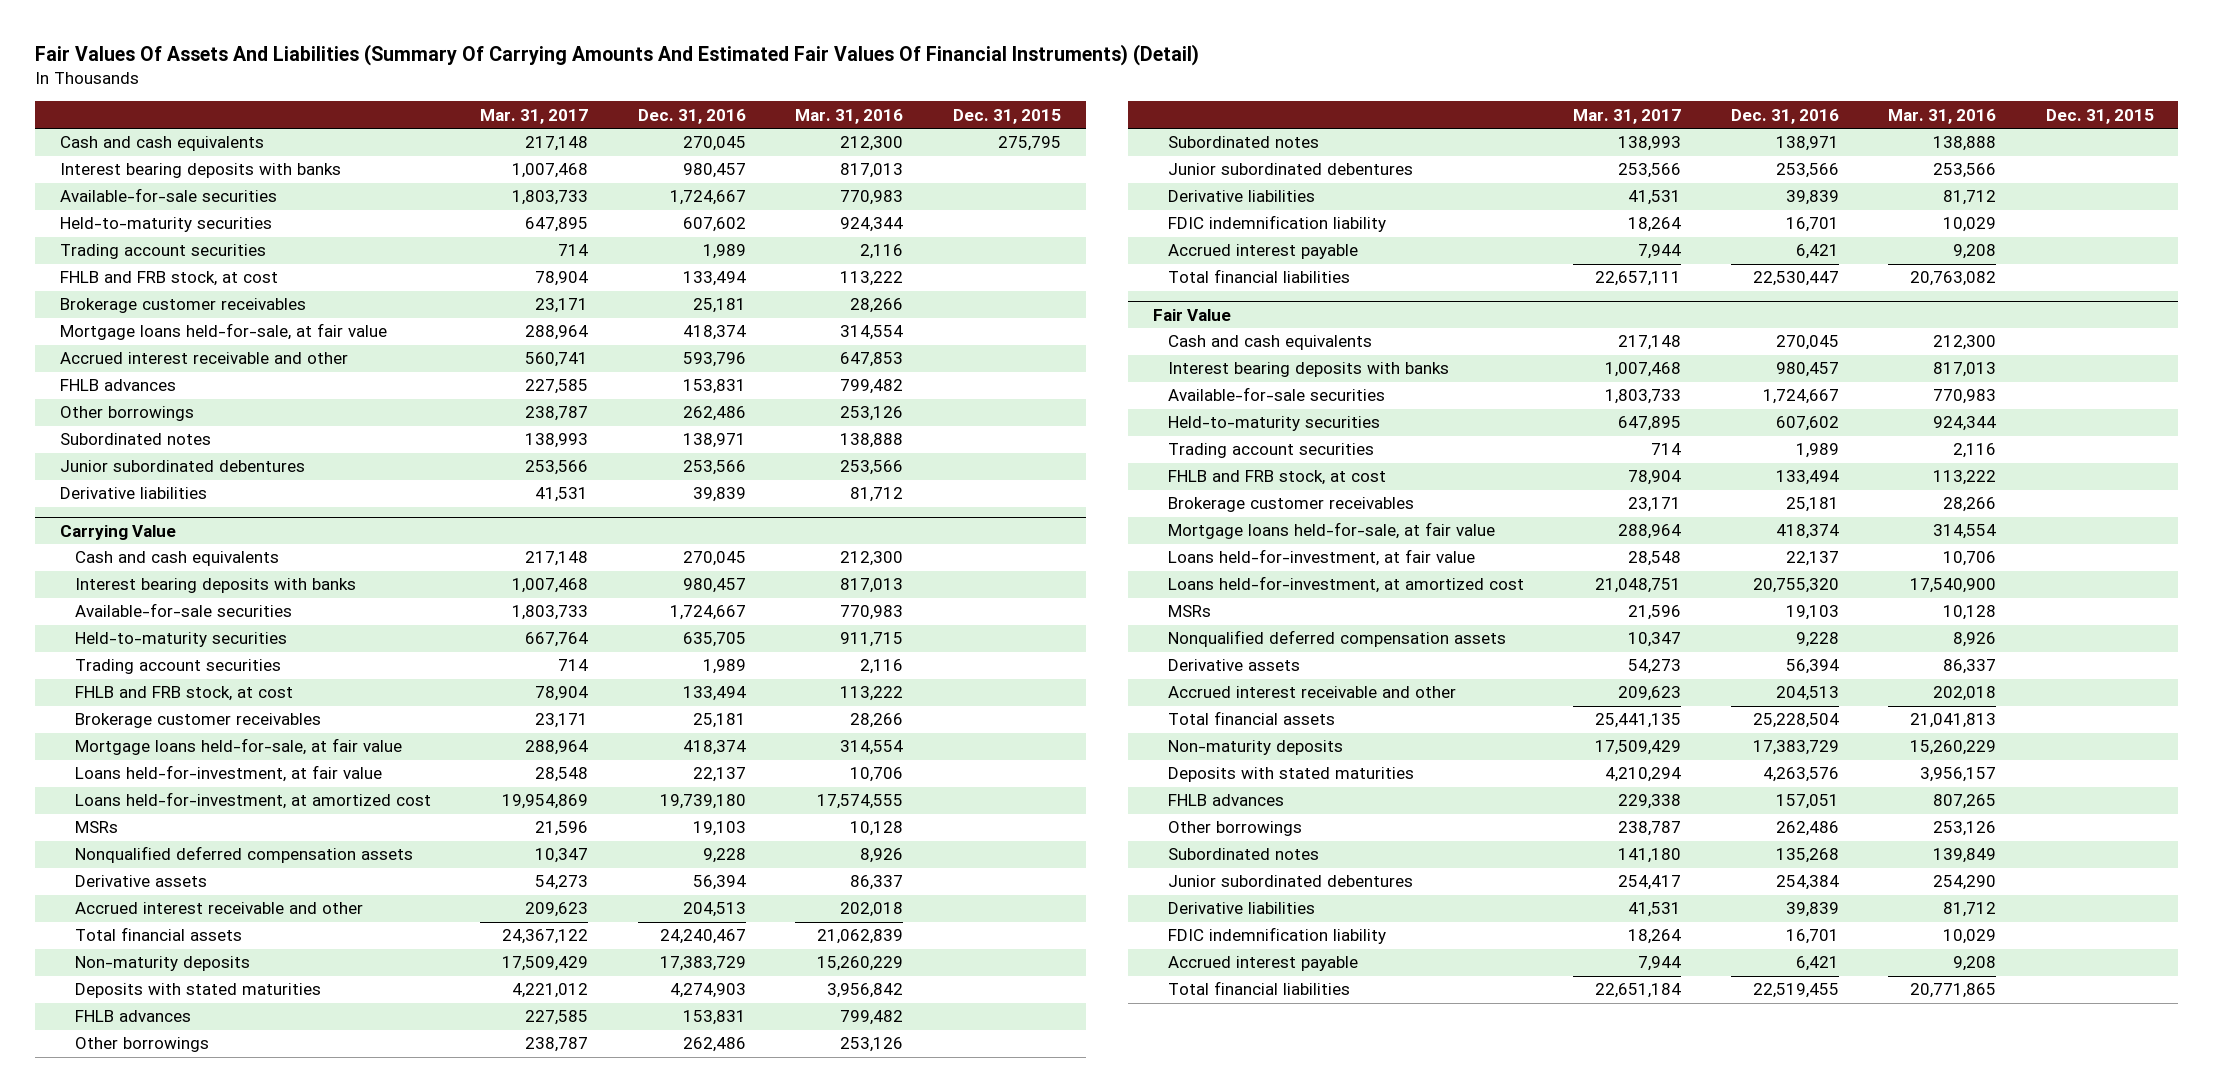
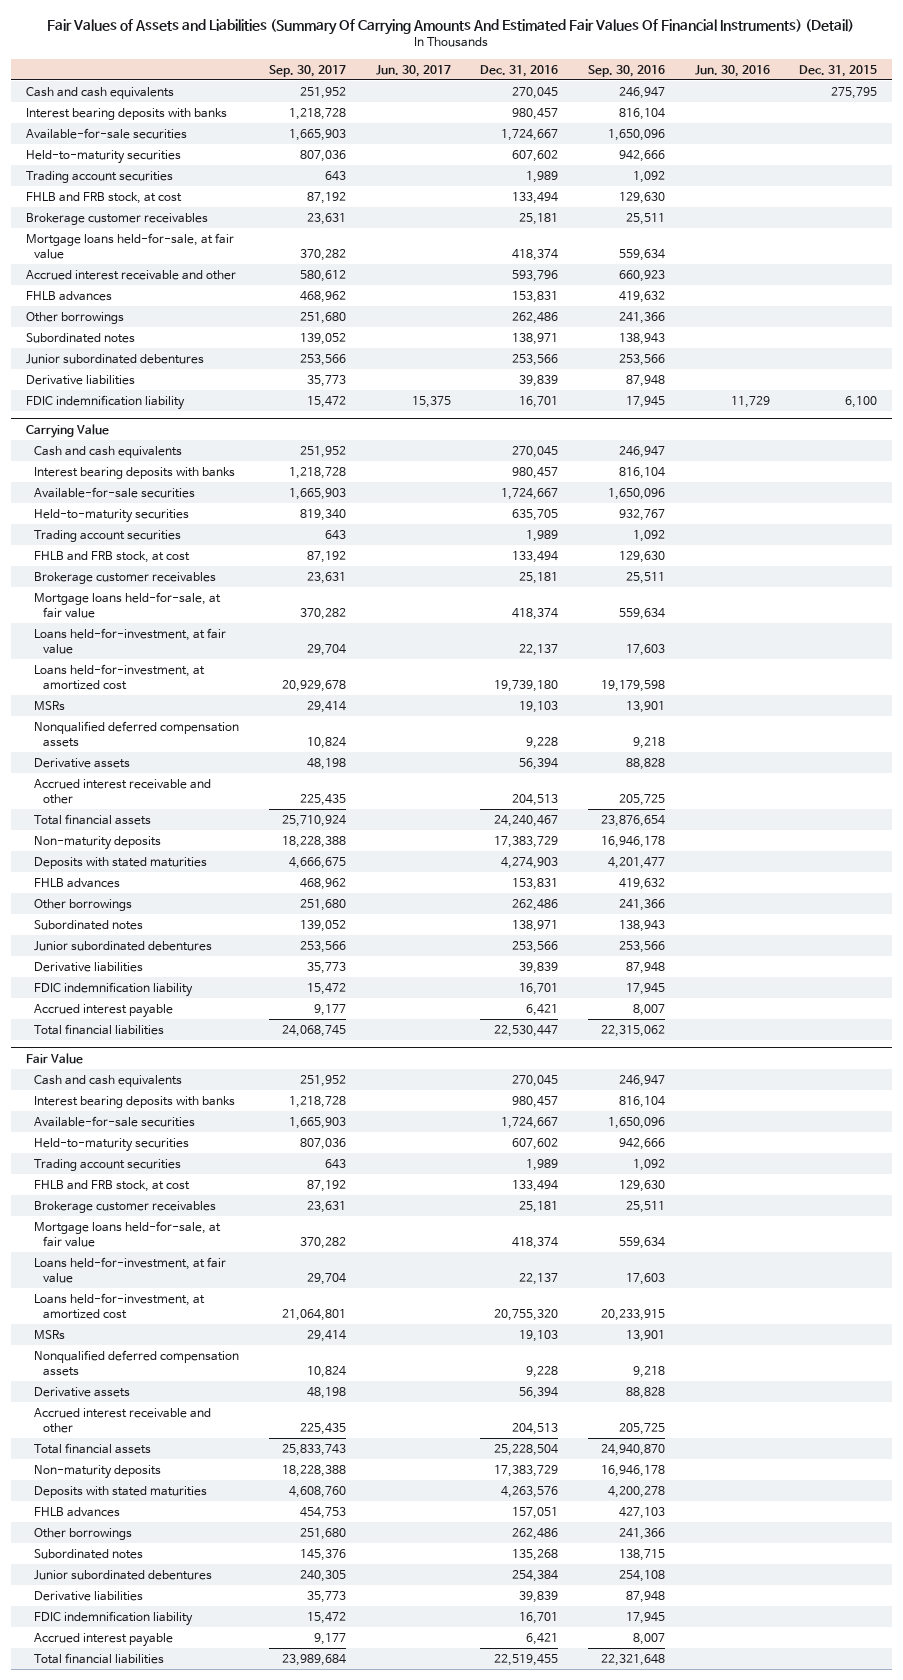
- Fair Values Of Assets And Liabilities (Summary Of Carrying Amounts And Estimated Fair Values Of Financial Instruments) (Detail)
+ Fair Values of Assets and Liabilities (Summary Of Carrying Amounts And Estimated Fair Values Of Financial Instruments) (Detail)
- | Mar. 31, 2017 | Dec. 31, 2016 | Mar. 31, 2016 | Dec. 31, 2015
+ | Sep. 30, 2017 | Jun. 30, 2017 | Dec. 31, 2016 | Sep. 30, 2016 | Jun. 30, 2016 | Dec. 31, 2015
+ FDIC indemnification liability | 15,472 | 15,375 | 16,701 | 17,945 | 11,729 | 6,100

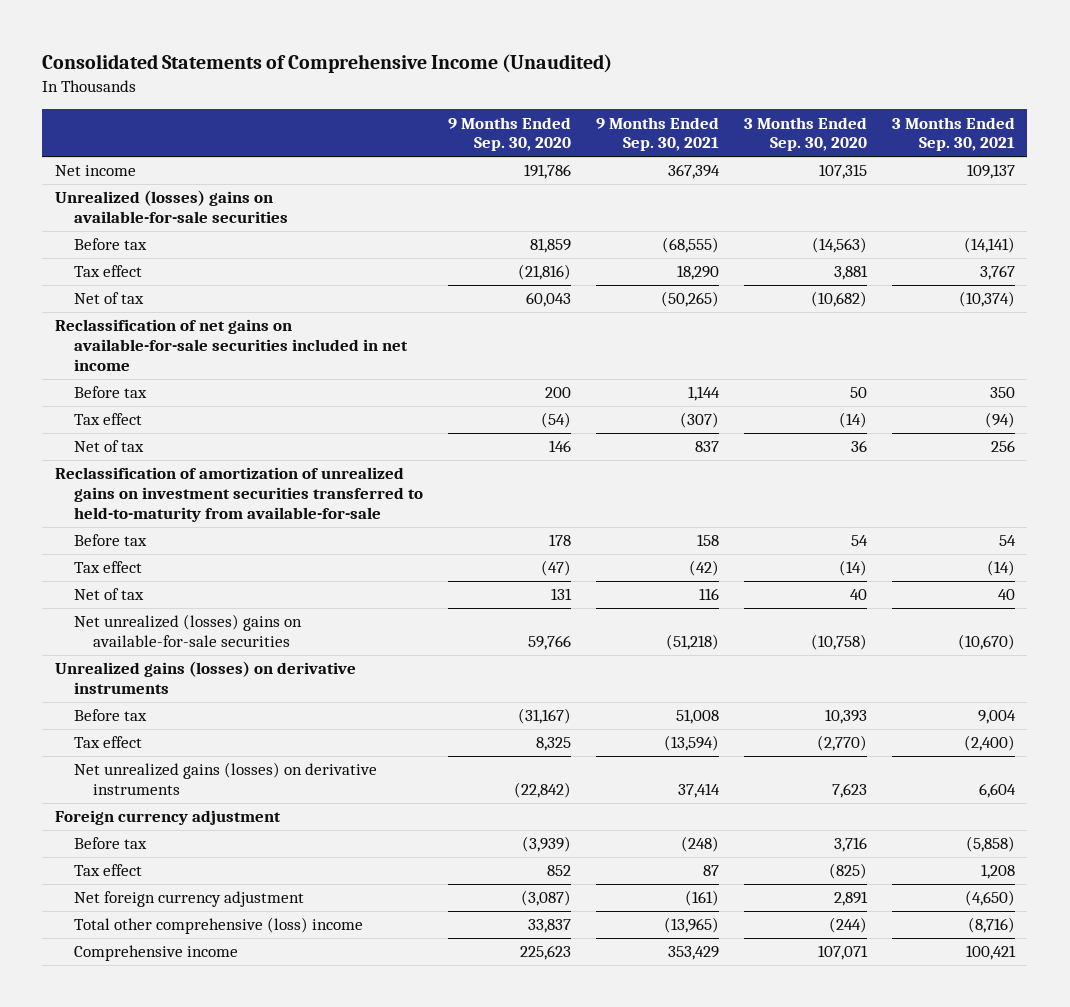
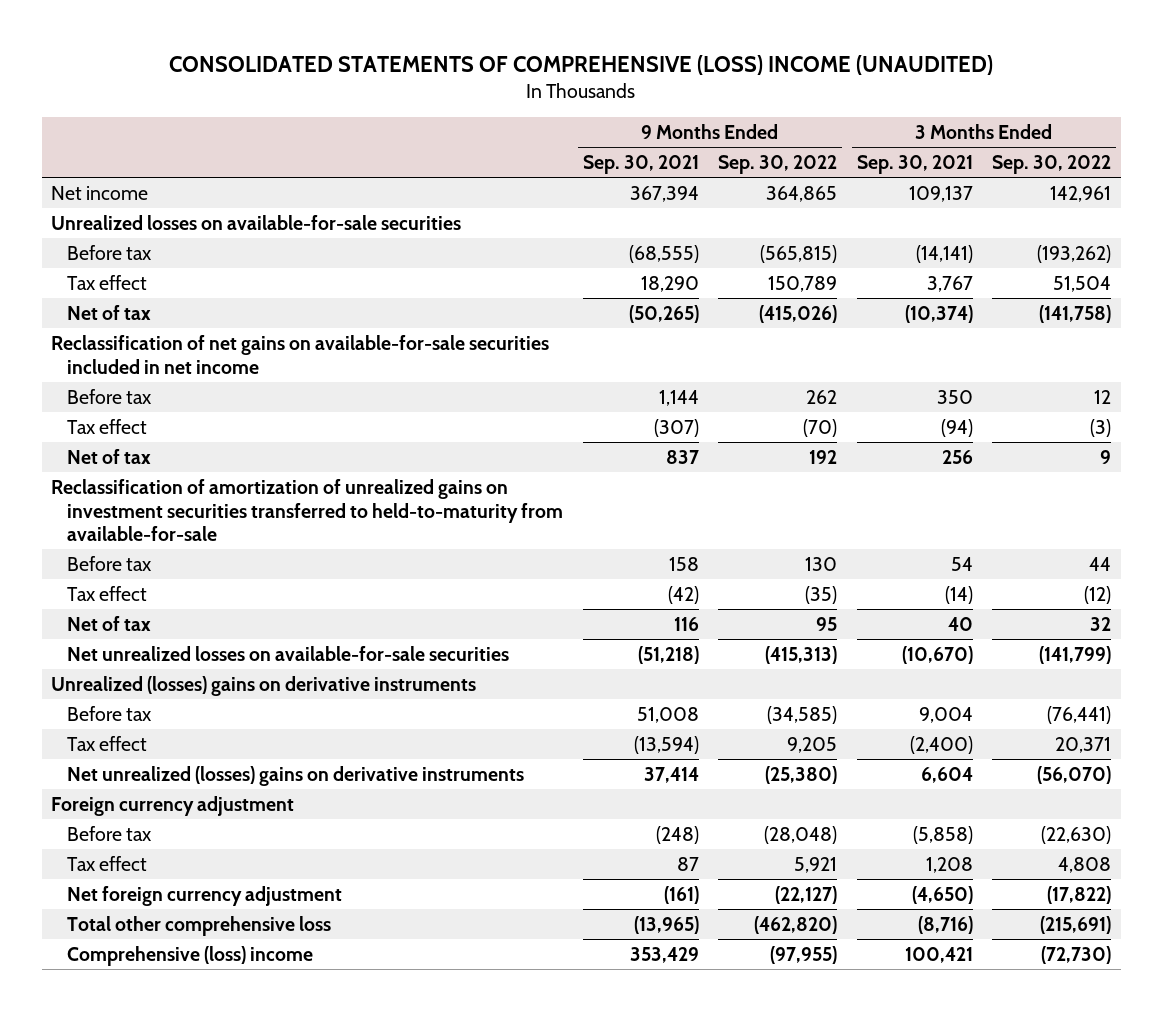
- Consolidated Statements of Comprehensive Income (Unaudited)
+ CONSOLIDATED STATEMENTS OF COMPREHENSIVE (LOSS) INCOME (UNAUDITED)
- | 9 Months Ended Sep. 30, 2020 | 9 Months Ended Sep. 30, 2021 | 3 Months Ended Sep. 30, 2020 | 3 Months Ended Sep. 30, 2021
+ | 9 Months Ended Sep. 30, 2021 | 9 Months Ended Sep. 30, 2022 | 3 Months Ended Sep. 30, 2021 | 3 Months Ended Sep. 30, 2022
- Unrealized (losses) gains on available-for-sale securities
+ Unrealized losses on available-for-sale securities
- Net unrealized (losses) gains on available-for-sale securities | 59,766 | (51,218) | (10,758) | (10,670)
- Unrealized gains (losses) on derivative instruments
+ Net unrealized losses on available-for-sale securities | (51,218) | (415,313) | (10,670) | (141,799)
+ Unrealized (losses) gains on derivative instruments
- Net unrealized gains (losses) on derivative instruments | (22,842) | 37,414 | 7,623 | 6,604
+ Net unrealized (losses) gains on derivative instruments | 37,414 | (25,380) | 6,604 | (56,070)
- Total other comprehensive (loss) income | 33,837 | (13,965) | (244) | (8,716)
- Comprehensive income | 225,623 | 353,429 | 107,071 | 100,421
+ Total other comprehensive loss | (13,965) | (462,820) | (8,716) | (215,691)
+ Comprehensive (loss) income | 353,429 | (97,955) | 100,421 | (72,730)

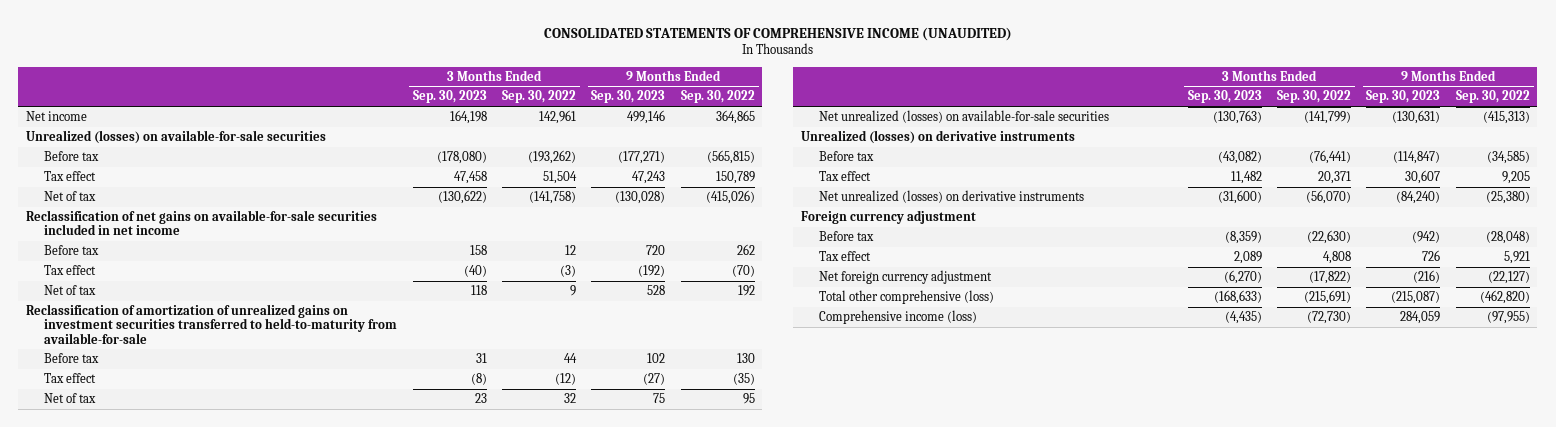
- CONSOLIDATED STATEMENTS OF COMPREHENSIVE (LOSS) INCOME (UNAUDITED)
+ CONSOLIDATED STATEMENTS OF COMPREHENSIVE INCOME (UNAUDITED)
- | 9 Months Ended Sep. 30, 2021 | 9 Months Ended Sep. 30, 2022 | 3 Months Ended Sep. 30, 2021 | 3 Months Ended Sep. 30, 2022
+ | 3 Months Ended Sep. 30, 2023 | 3 Months Ended Sep. 30, 2022 | 9 Months Ended Sep. 30, 2023 | 9 Months Ended Sep. 30, 2022
- Unrealized losses on available-for-sale securities
+ Unrealized (losses) on available-for-sale securities
- Net unrealized losses on available-for-sale securities | (51,218) | (415,313) | (10,670) | (141,799)
- Unrealized (losses) gains on derivative instruments
+ Net unrealized (losses) on available-for-sale securities | (130,763) | (141,799) | (130,631) | (415,313)
+ Unrealized (losses) on derivative instruments
- Net unrealized (losses) gains on derivative instruments | 37,414 | (25,380) | 6,604 | (56,070)
+ Net unrealized (losses) on derivative instruments | (31,600) | (56,070) | (84,240) | (25,380)
- Total other comprehensive loss | (13,965) | (462,820) | (8,716) | (215,691)
- Comprehensive (loss) income | 353,429 | (97,955) | 100,421 | (72,730)
+ Total other comprehensive (loss) | (168,633) | (215,691) | (215,087) | (462,820)
+ Comprehensive income (loss) | (4,435) | (72,730) | 284,059 | (97,955)

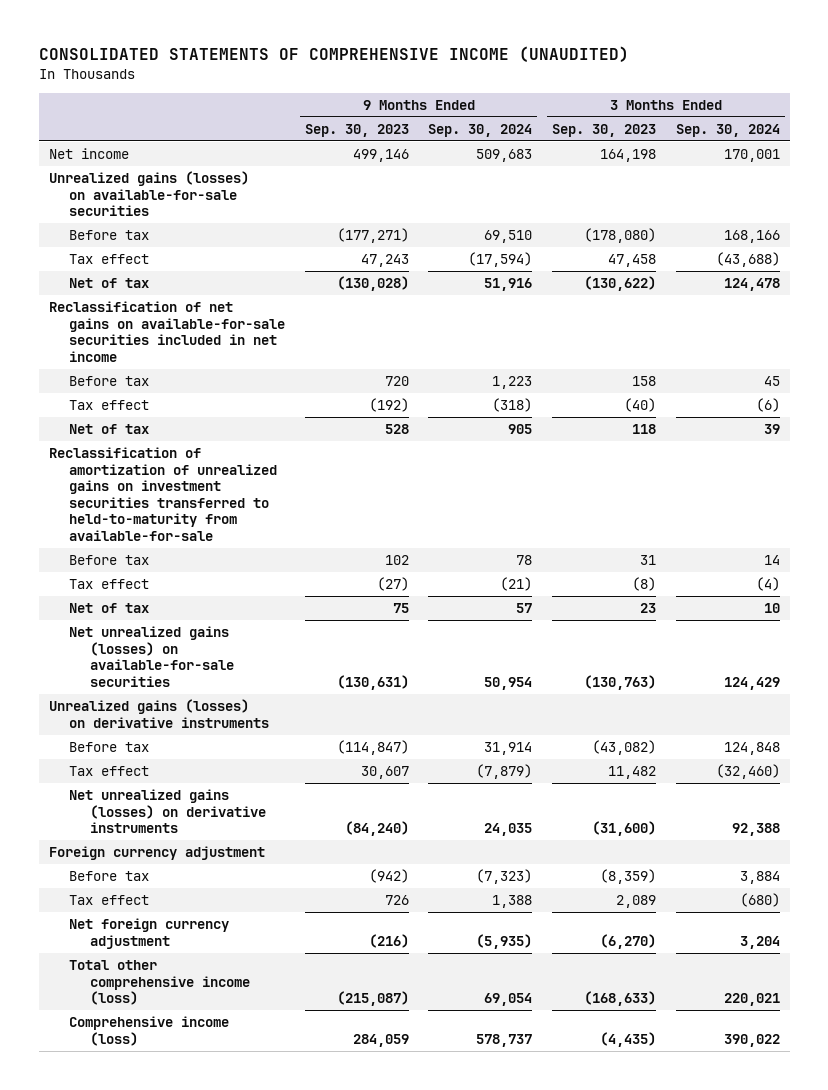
- | 3 Months Ended Sep. 30, 2023 | 3 Months Ended Sep. 30, 2022 | 9 Months Ended Sep. 30, 2023 | 9 Months Ended Sep. 30, 2022
+ | 9 Months Ended Sep. 30, 2023 | 9 Months Ended Sep. 30, 2024 | 3 Months Ended Sep. 30, 2023 | 3 Months Ended Sep. 30, 2024
- Unrealized (losses) on available-for-sale securities
+ Unrealized gains (losses) on available-for-sale securities
- Net unrealized (losses) on available-for-sale securities | (130,763) | (141,799) | (130,631) | (415,313)
- Unrealized (losses) on derivative instruments
+ Net unrealized gains (losses) on available-for-sale securities | (130,631) | 50,954 | (130,763) | 124,429
+ Unrealized gains (losses) on derivative instruments
- Net unrealized (losses) on derivative instruments | (31,600) | (56,070) | (84,240) | (25,380)
+ Net unrealized gains (losses) on derivative instruments | (84,240) | 24,035 | (31,600) | 92,388
- Total other comprehensive (loss) | (168,633) | (215,691) | (215,087) | (462,820)
+ Total other comprehensive income (loss) | (215,087) | 69,054 | (168,633) | 220,021

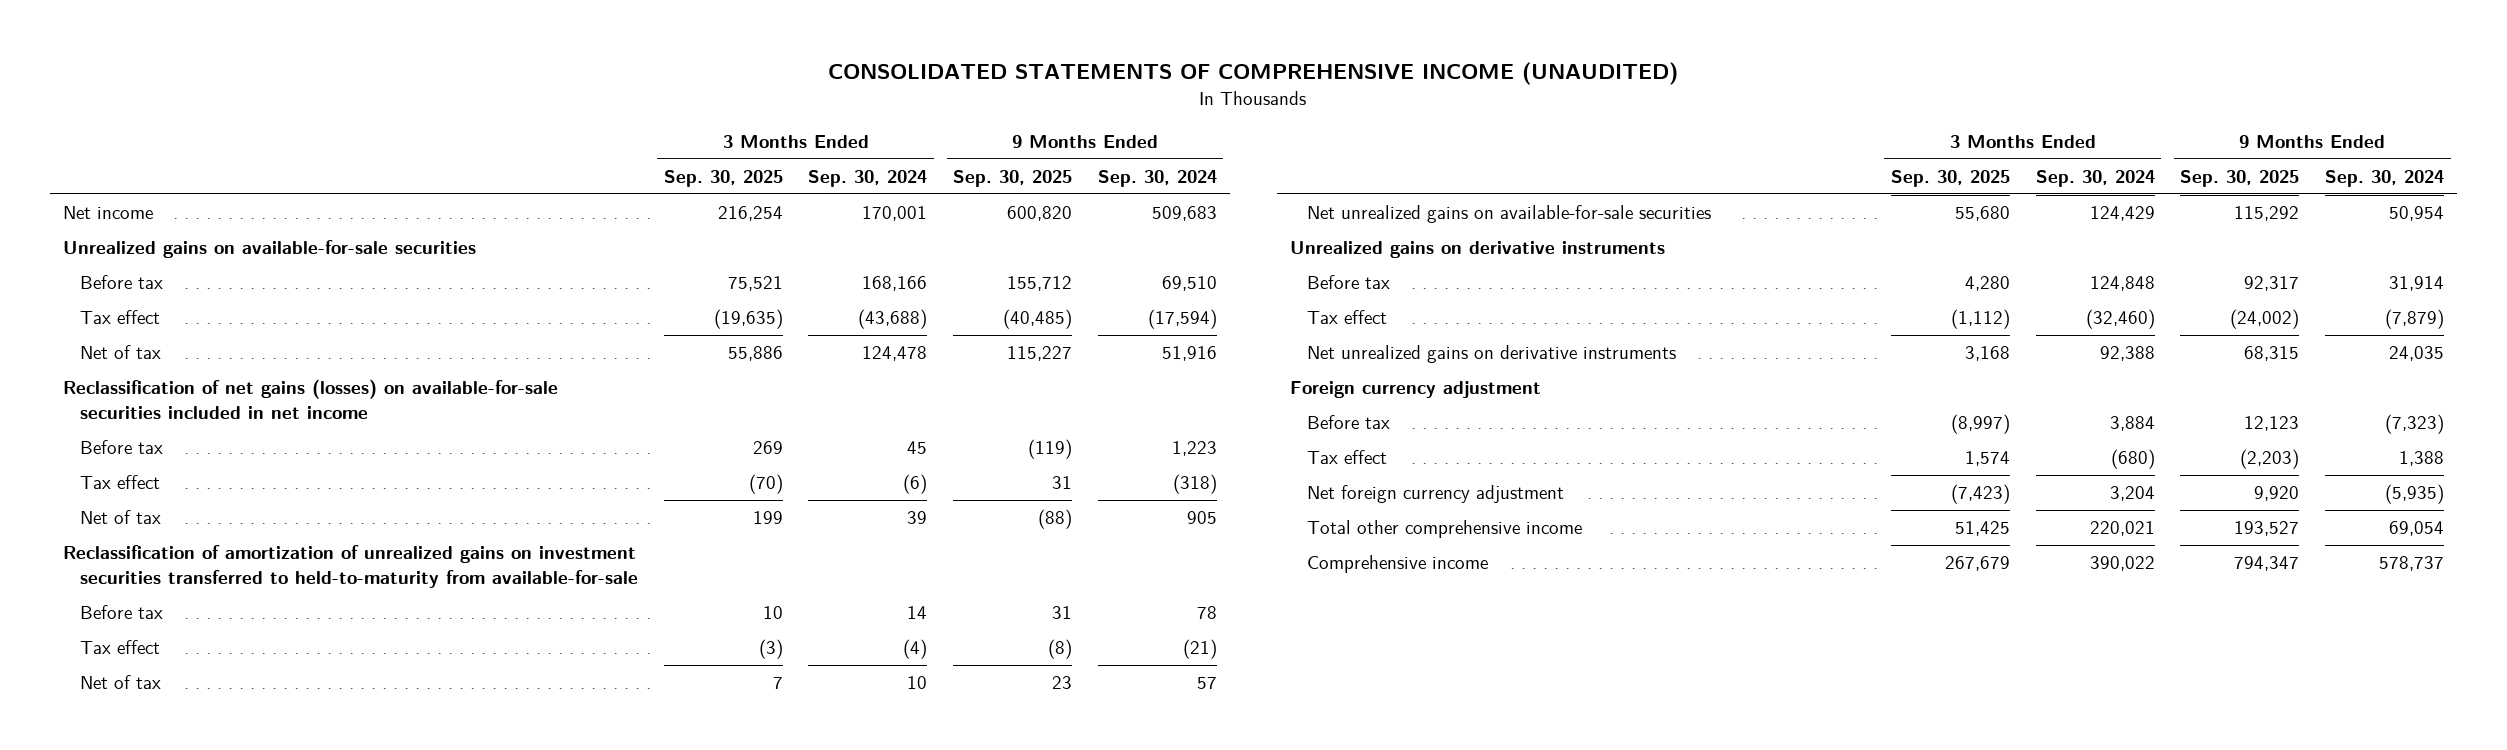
- | 9 Months Ended Sep. 30, 2023 | 9 Months Ended Sep. 30, 2024 | 3 Months Ended Sep. 30, 2023 | 3 Months Ended Sep. 30, 2024
+ | 3 Months Ended Sep. 30, 2025 | 3 Months Ended Sep. 30, 2024 | 9 Months Ended Sep. 30, 2025 | 9 Months Ended Sep. 30, 2024
- Unrealized gains (losses) on available-for-sale securities
+ Unrealized gains on available-for-sale securities
- Reclassification of net gains on available-for-sale securities included in net income
+ Reclassification of net gains (losses) on available-for-sale securities included in net income
- Net unrealized gains (losses) on available-for-sale securities | (130,631) | 50,954 | (130,763) | 124,429
- Unrealized gains (losses) on derivative instruments
+ Net unrealized gains on available-for-sale securities | 55,680 | 124,429 | 115,292 | 50,954
+ Unrealized gains on derivative instruments
- Net unrealized gains (losses) on derivative instruments | (84,240) | 24,035 | (31,600) | 92,388
+ Net unrealized gains on derivative instruments | 3,168 | 92,388 | 68,315 | 24,035
- Total other comprehensive income (loss) | (215,087) | 69,054 | (168,633) | 220,021
- Comprehensive income (loss) | 284,059 | 578,737 | (4,435) | 390,022
+ Total other comprehensive income | 51,425 | 220,021 | 193,527 | 69,054
+ Comprehensive income | 267,679 | 390,022 | 794,347 | 578,737

